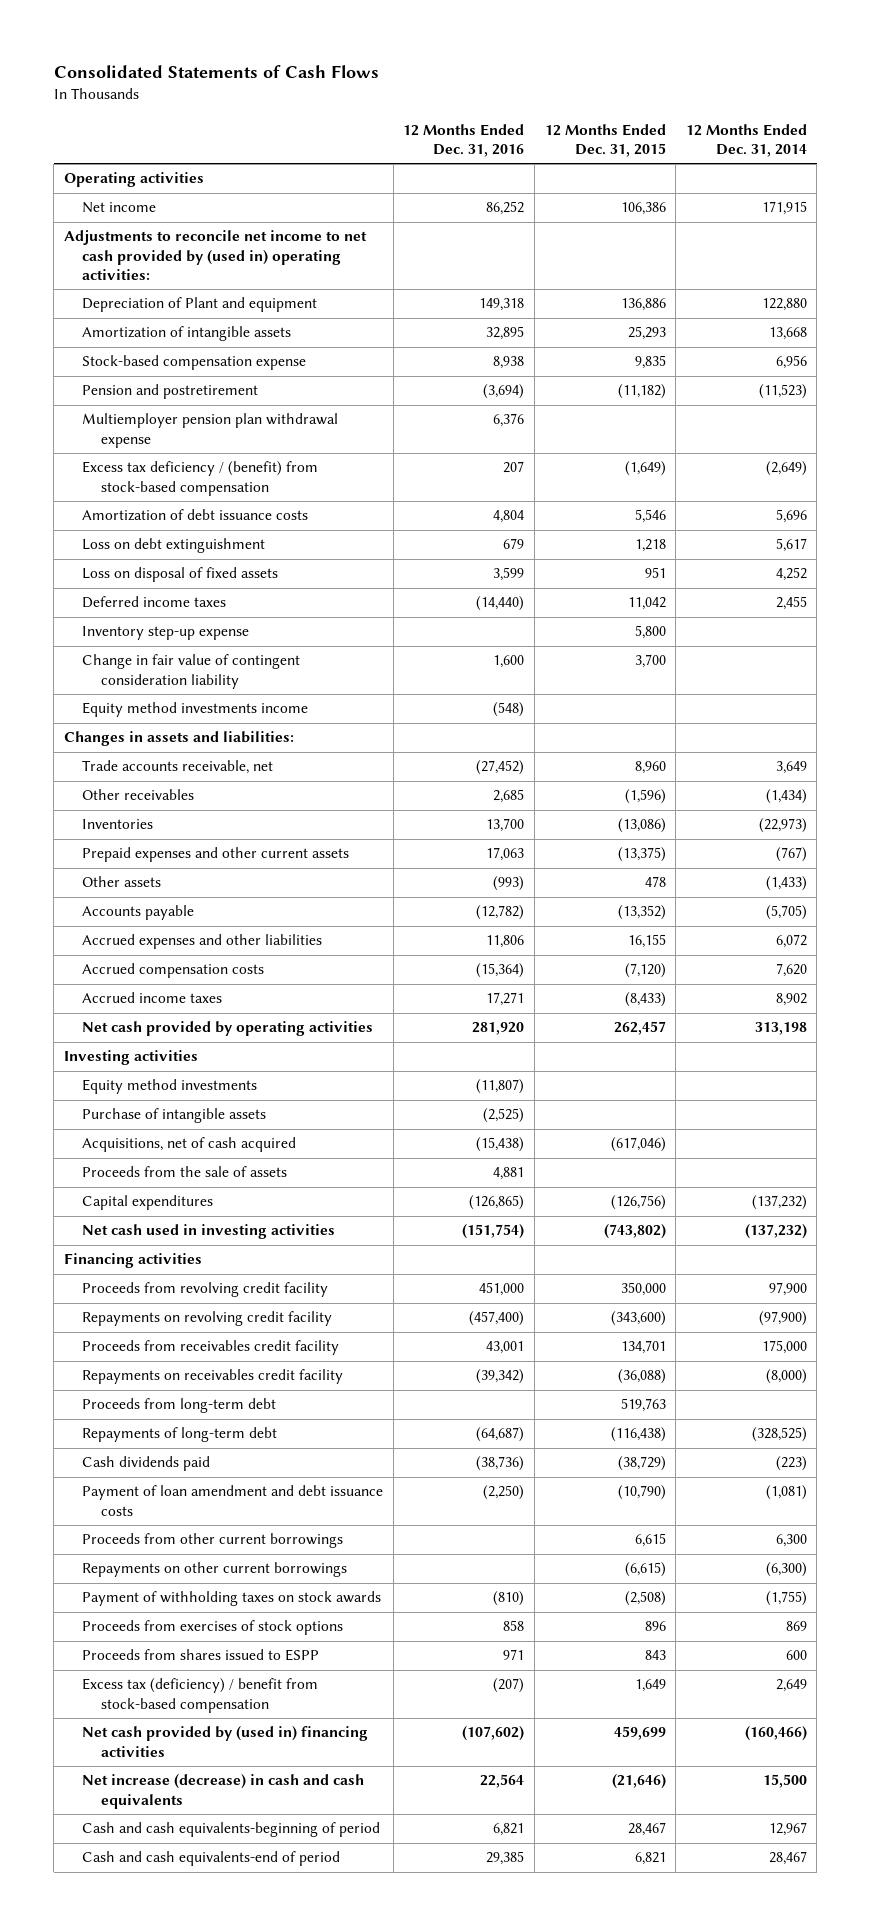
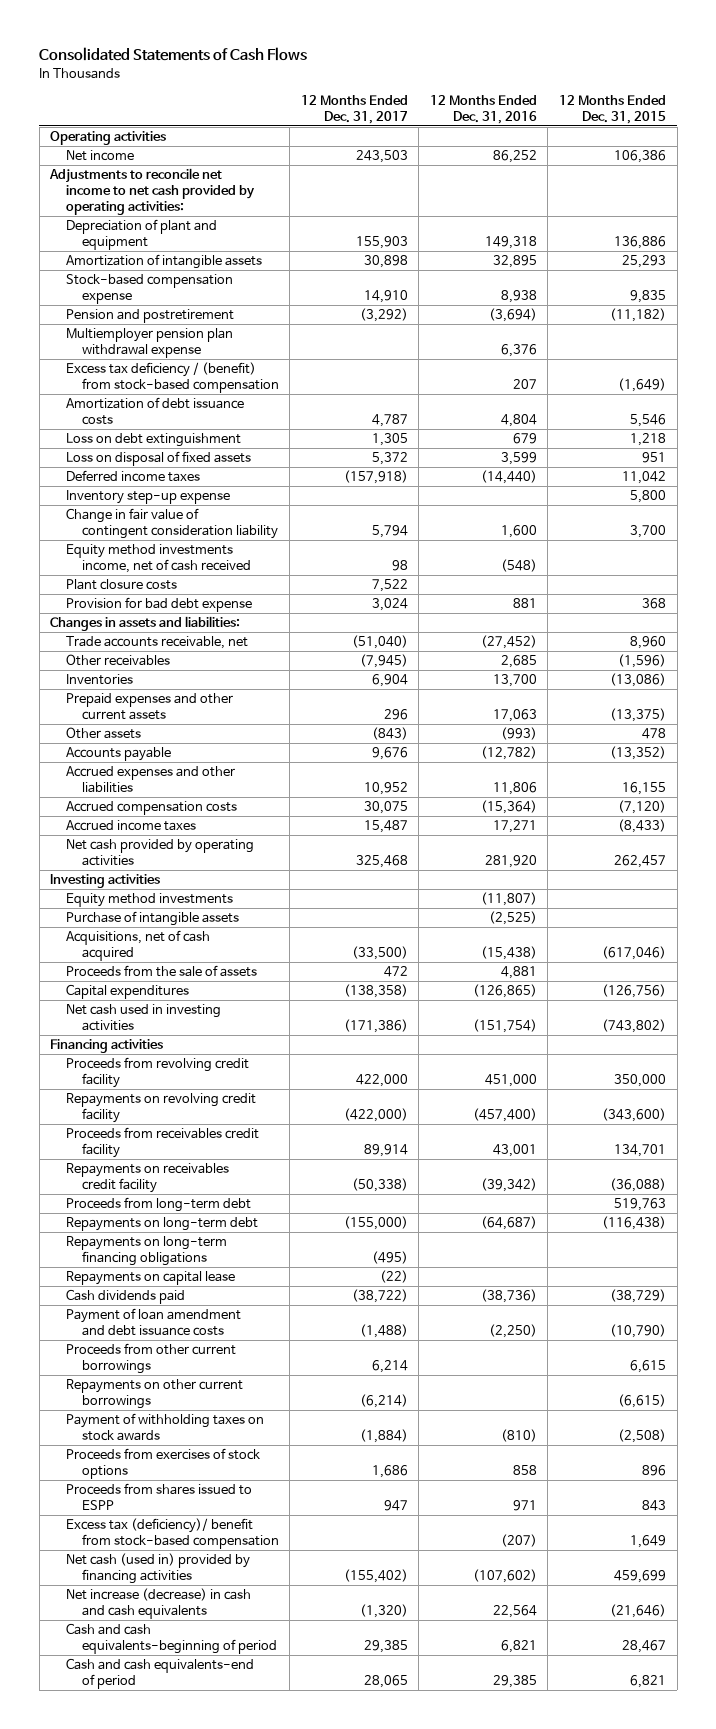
- | 12 Months Ended Dec. 31, 2016 | 12 Months Ended Dec. 31, 2015 | 12 Months Ended Dec. 31, 2014
+ | 12 Months Ended Dec. 31, 2017 | 12 Months Ended Dec. 31, 2016 | 12 Months Ended Dec. 31, 2015
- Adjustments to reconcile net income to net cash provided by (used in) operating activities:
- Depreciation of Plant and equipment | 149,318 | 136,886 | 122,880
+ Adjustments to reconcile net income to net cash provided by operating activities:
+ Depreciation of plant and equipment | 155,903 | 149,318 | 136,886
- Equity method investments income | (548) | |
+ Equity method investments income, net of cash received | 98 | (548) |
+ Plant closure costs | 7,522 | |
+ Provision for bad debt expense | 3,024 | 881 | 368
- Repayments of long-term debt | (64,687) | (116,438) | (328,525)
+ Repayments on long-term debt | (155,000) | (64,687) | (116,438)
+ Repayments on long-term financing obligations | (495) | |
+ Repayments on capital lease | (22) | |
- Excess tax (deficiency) / benefit from stock-based compensation | (207) | 1,649 | 2,649
- Net cash provided by (used in) financing activities | (107,602) | 459,699 | (160,466)
+ Excess tax (deficiency)/ benefit from stock-based compensation | | (207) | 1,649
+ Net cash (used in) provided by financing activities | (155,402) | (107,602) | 459,699

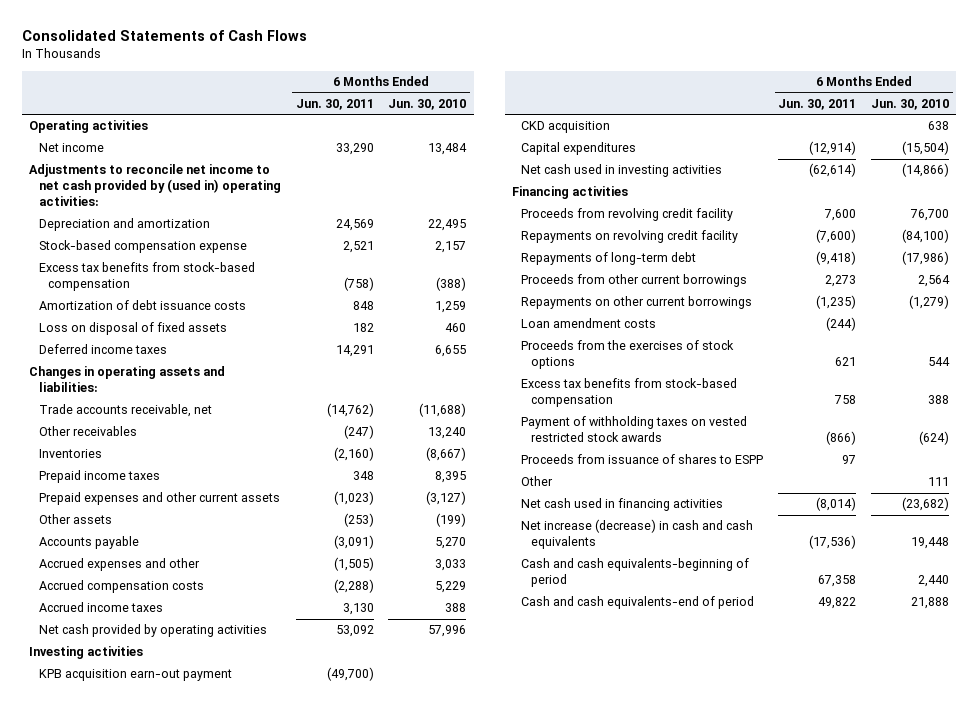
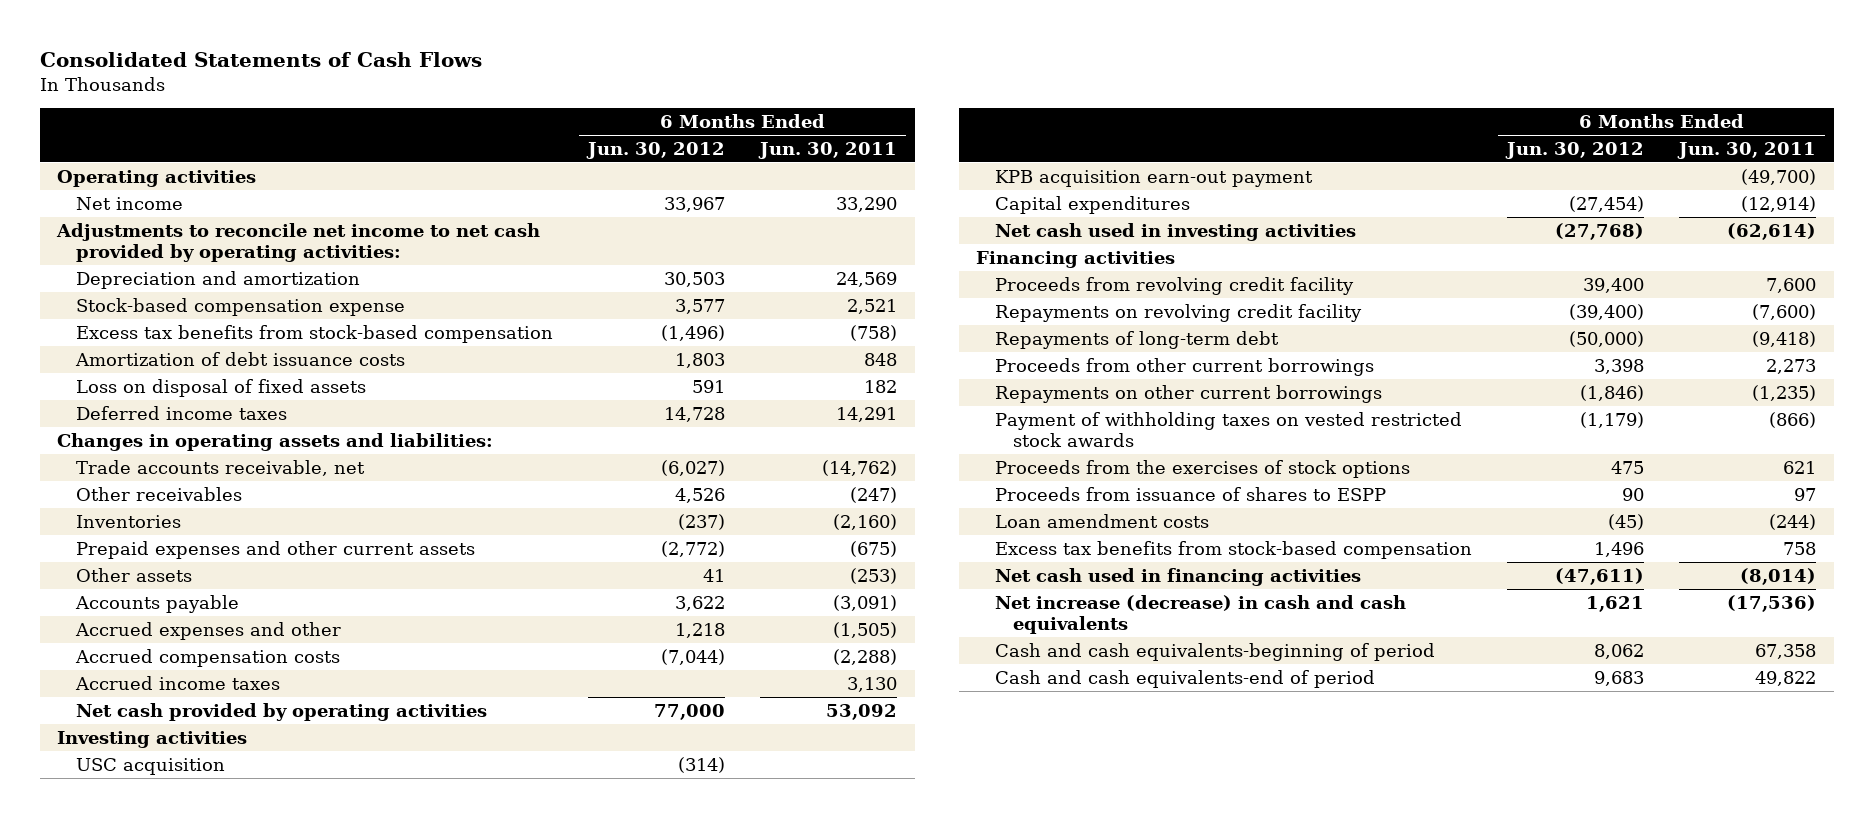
- | 6 Months Ended Jun. 30, 2011 | 6 Months Ended Jun. 30, 2010
+ | 6 Months Ended Jun. 30, 2012 | 6 Months Ended Jun. 30, 2011
- Adjustments to reconcile net income to net cash provided by (used in) operating activities:
+ Adjustments to reconcile net income to net cash provided by operating activities:
- Prepaid income taxes | 348 | 8,395
- Prepaid expenses and other current assets | (1,023) | (3,127)
+ Prepaid expenses and other current assets | (2,772) | (675)
+ USC acquisition | (314) |
- CKD acquisition | | 638
moved down: Proceeds from the exercises of stock options | 475 | 621
- Other | | 111
moved down: Loan amendment costs | (45) | (244)
moved down: Excess tax benefits from stock-based compensation | 1,496 | 758

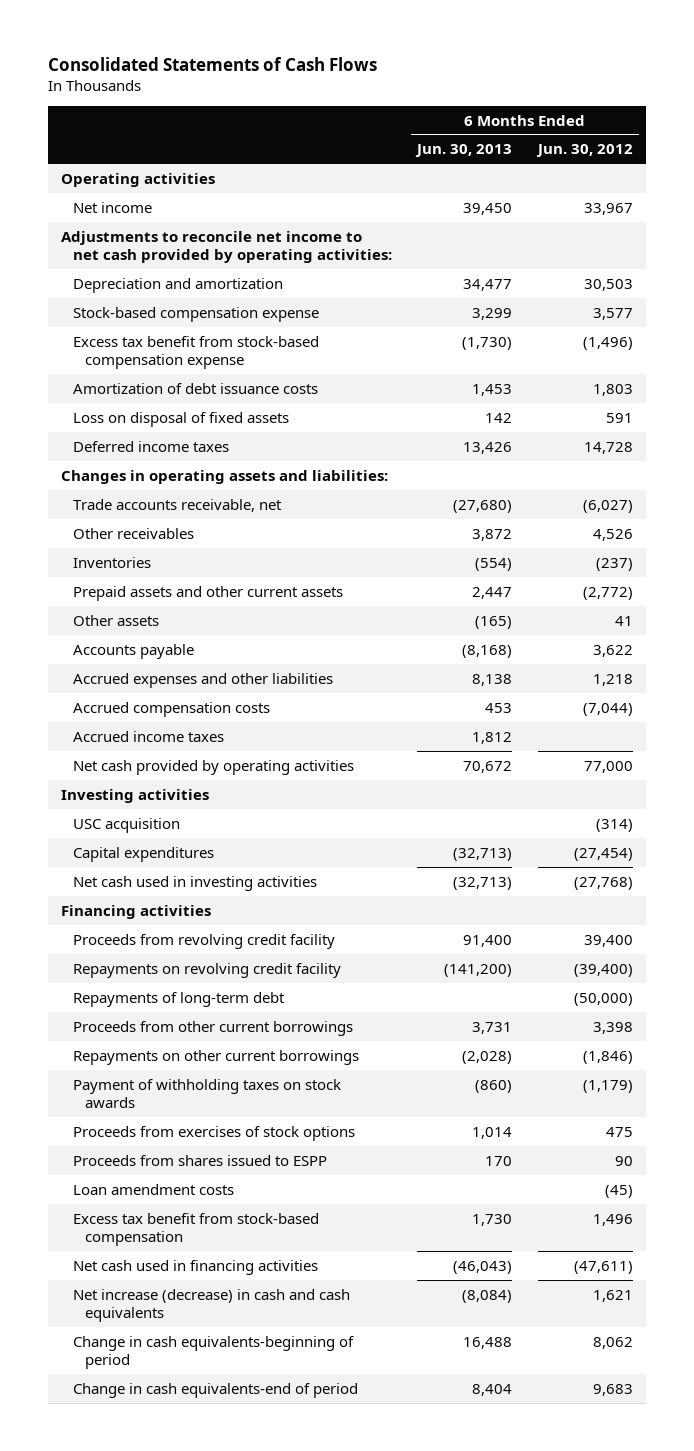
- | 6 Months Ended Jun. 30, 2012 | 6 Months Ended Jun. 30, 2011
+ | 6 Months Ended Jun. 30, 2013 | 6 Months Ended Jun. 30, 2012
- Excess tax benefits from stock-based compensation | (1,496) | (758)
+ Excess tax benefit from stock-based compensation expense | (1,730) | (1,496)
- Prepaid expenses and other current assets | (2,772) | (675)
+ Prepaid assets and other current assets | 2,447 | (2,772)
- Accrued expenses and other | 1,218 | (1,505)
+ Accrued expenses and other liabilities | 8,138 | 1,218
- KPB acquisition earn-out payment | | (49,700)
- Payment of withholding taxes on vested restricted stock awards | (1,179) | (866)
- Proceeds from the exercises of stock options | 475 | 621
- Proceeds from issuance of shares to ESPP | 90 | 97
+ Payment of withholding taxes on stock awards | (860) | (1,179)
+ Proceeds from exercises of stock options | 1,014 | 475
+ Proceeds from shares issued to ESPP | 170 | 90
- Excess tax benefits from stock-based compensation | 1,496 | 758
+ Excess tax benefit from stock-based compensation | 1,730 | 1,496
- Cash and cash equivalents-beginning of period | 8,062 | 67,358
- Cash and cash equivalents-end of period | 9,683 | 49,822
+ Change in cash equivalents-beginning of period | 16,488 | 8,062
+ Change in cash equivalents-end of period | 8,404 | 9,683

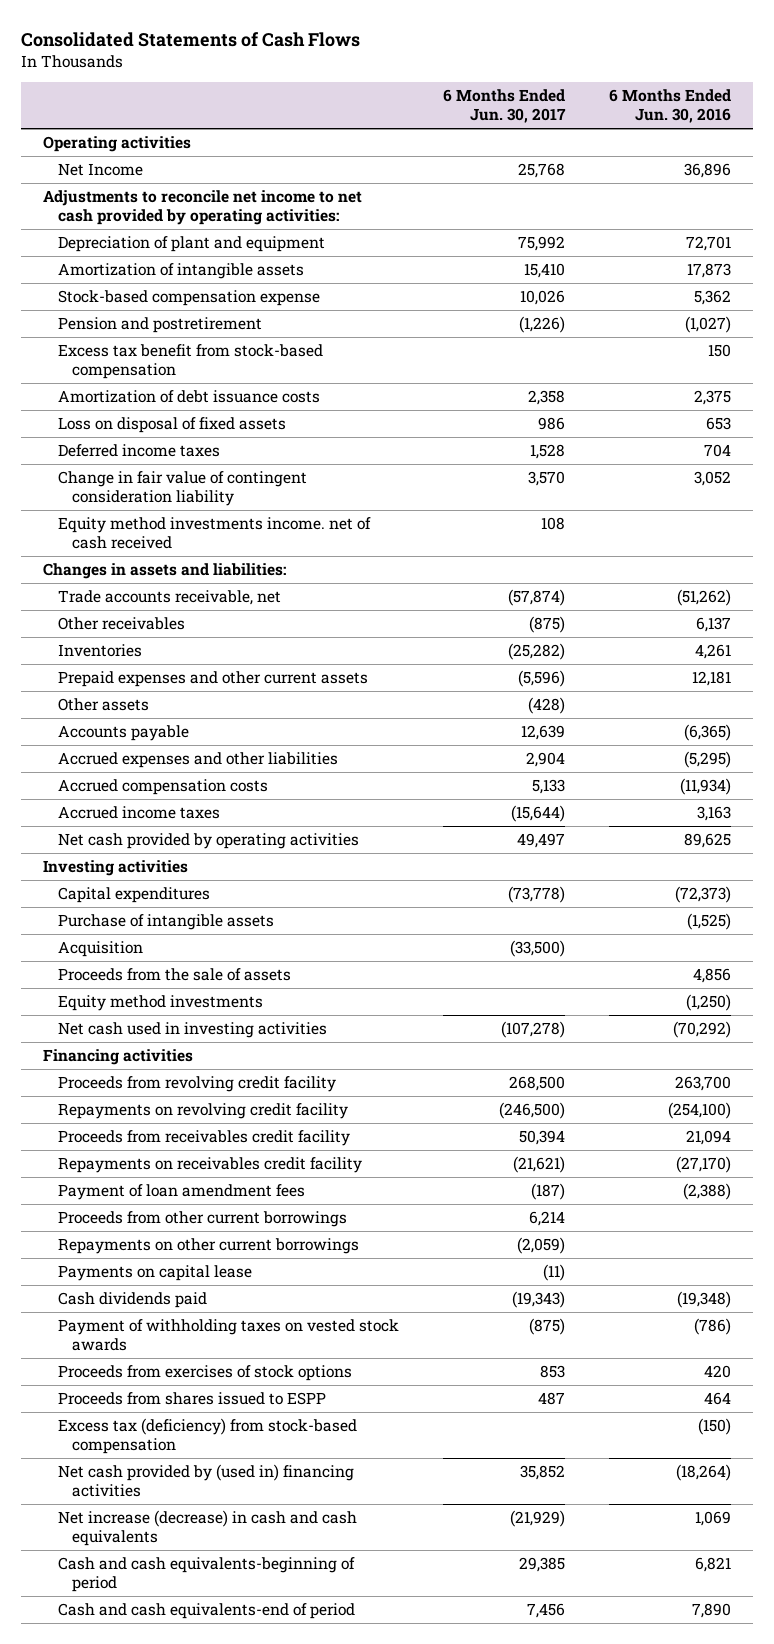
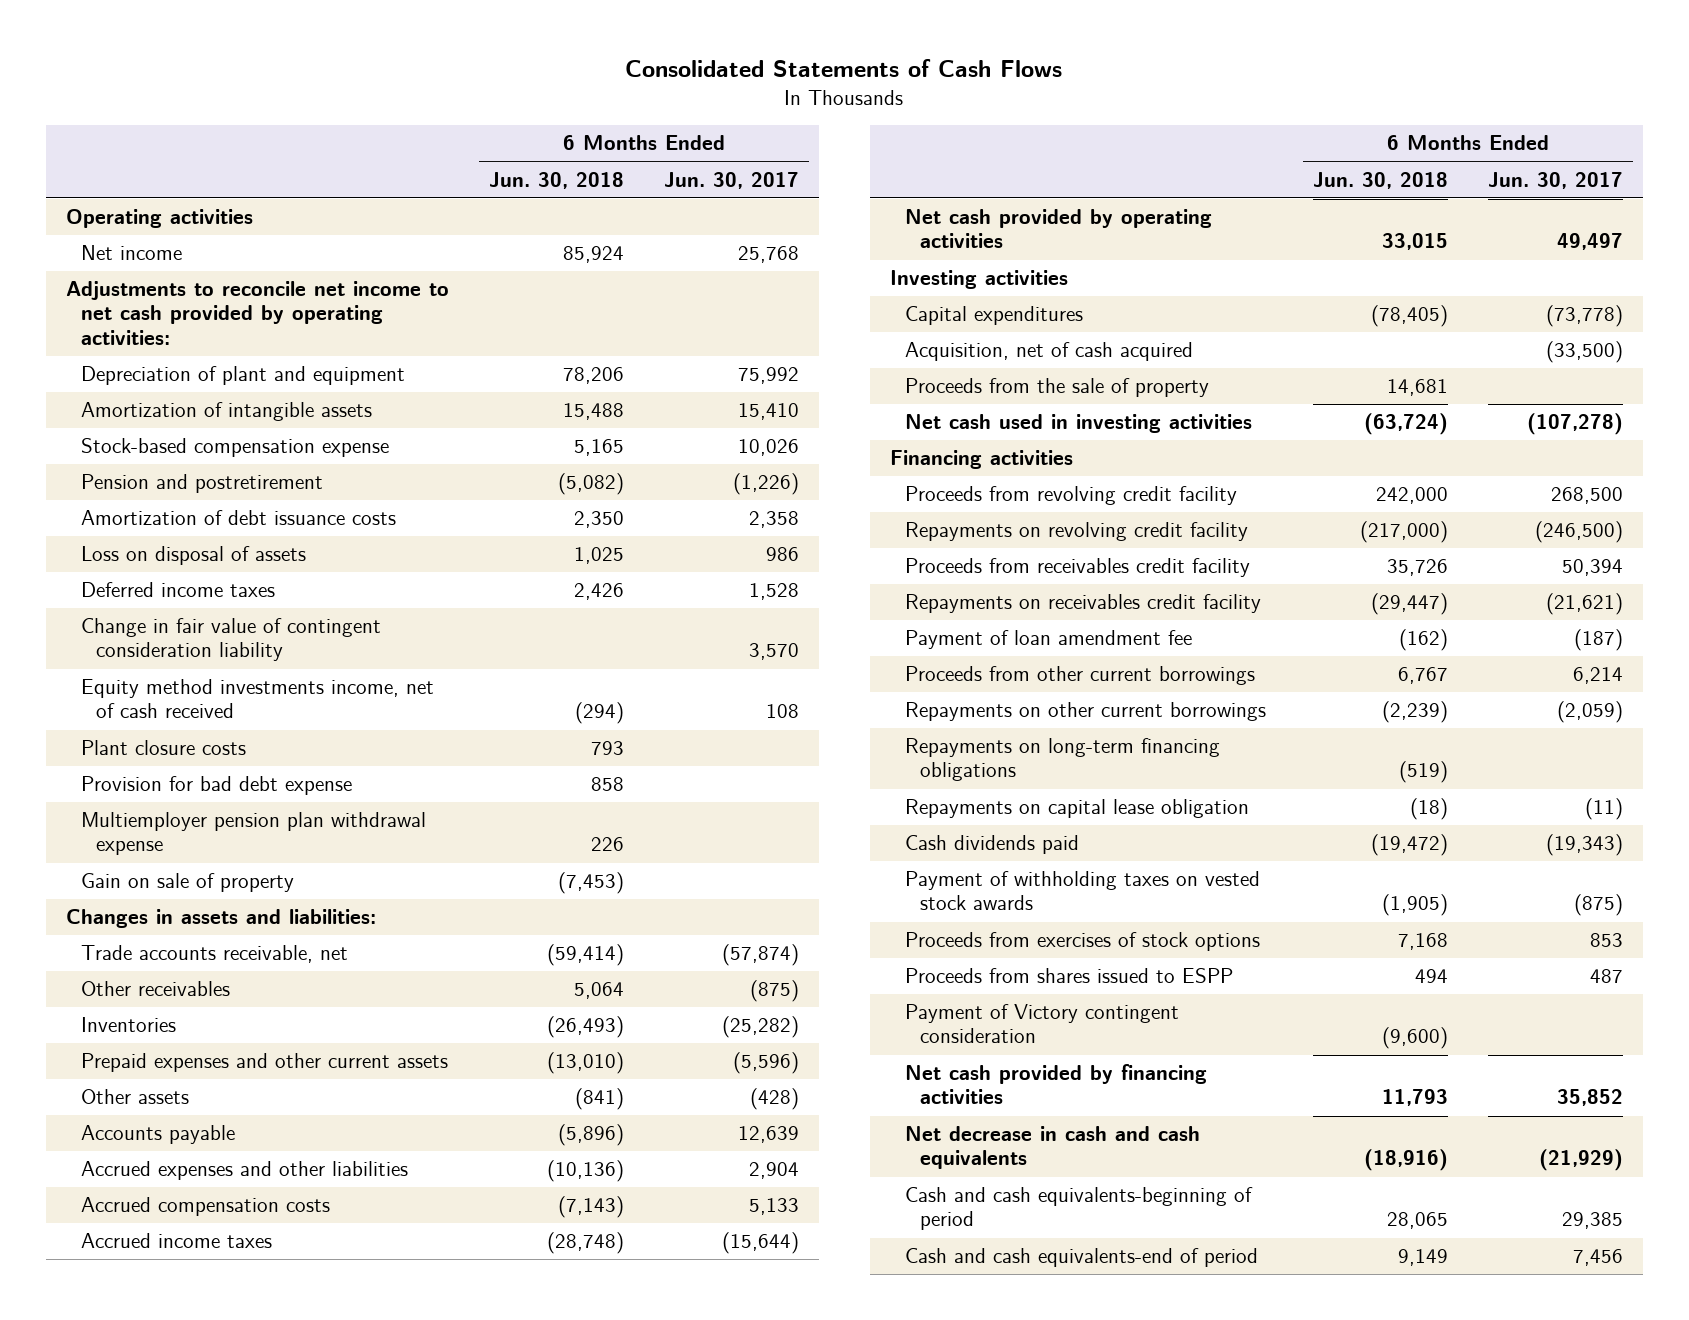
- | 6 Months Ended Jun. 30, 2017 | 6 Months Ended Jun. 30, 2016
+ | 6 Months Ended Jun. 30, 2018 | 6 Months Ended Jun. 30, 2017
- Net Income | 25,768 | 36,896
+ Net income | 85,924 | 25,768
- Excess tax benefit from stock-based compensation | | 150
- Loss on disposal of fixed assets | 986 | 653
+ Loss on disposal of assets | 1,025 | 986
- Equity method investments income. net of cash received | 108 |
+ Equity method investments income, net of cash received | (294) | 108
+ Plant closure costs | 793 |
+ Provision for bad debt expense | 858 |
+ Multiemployer pension plan withdrawal expense | 226 |
+ Gain on sale of property | (7,453) |
- Purchase of intangible assets | | (1,525)
- Acquisition | (33,500) |
- Proceeds from the sale of assets | | 4,856
- Equity method investments | | (1,250)
+ Acquisition, net of cash acquired | | (33,500)
+ Proceeds from the sale of property | 14,681 |
- Payment of loan amendment fees | (187) | (2,388)
+ Payment of loan amendment fee | (162) | (187)
- Payments on capital lease | (11) |
+ Repayments on long-term financing obligations | (519) |
+ Repayments on capital lease obligation | (18) | (11)
- Excess tax (deficiency) from stock-based compensation | | (150)
- Net cash provided by (used in) financing activities | 35,852 | (18,264)
- Net increase (decrease) in cash and cash equivalents | (21,929) | 1,069
+ Payment of Victory contingent consideration | (9,600) |
+ Net cash provided by financing activities | 11,793 | 35,852
+ Net decrease in cash and cash equivalents | (18,916) | (21,929)

